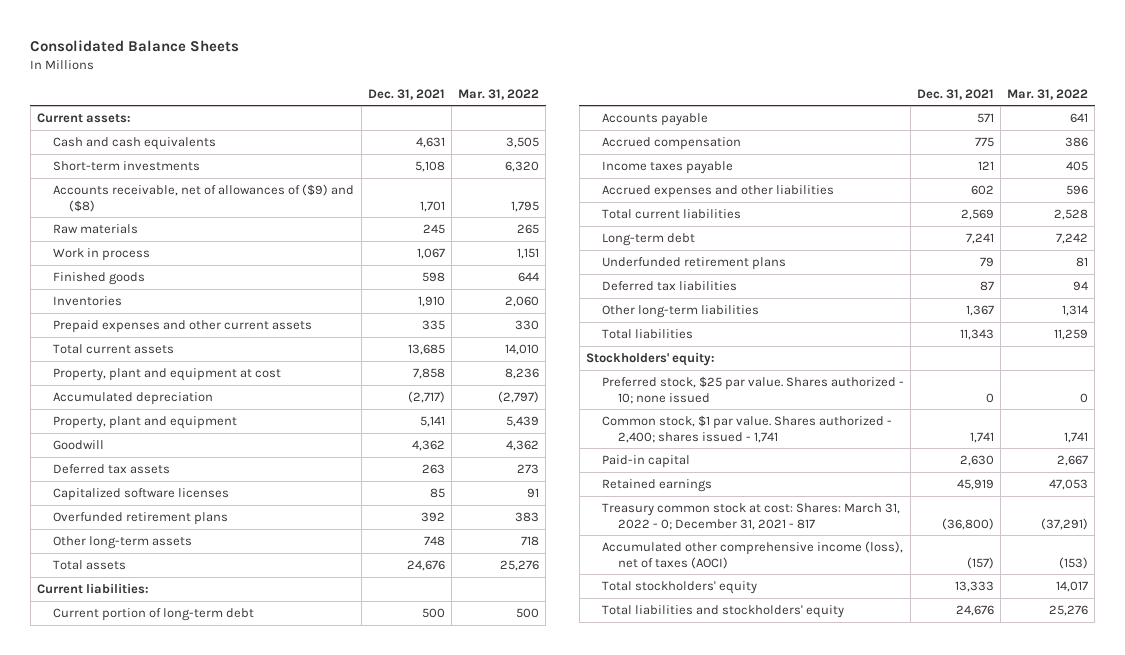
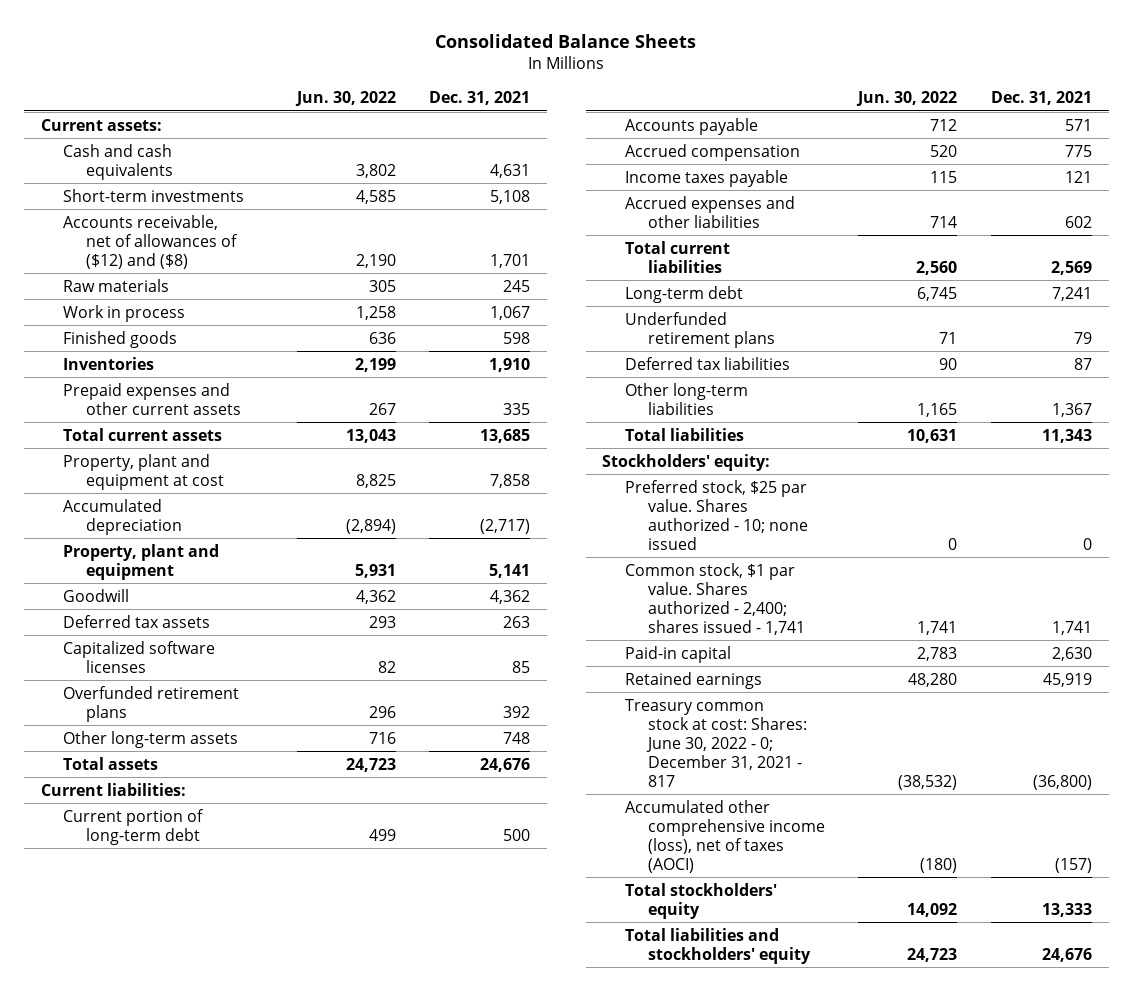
- | Dec. 31, 2021 | Mar. 31, 2022
+ | Jun. 30, 2022 | Dec. 31, 2021
- Accounts receivable, net of allowances of ($9) and ($8) | 1,701 | 1,795
+ Accounts receivable, net of allowances of ($12) and ($8) | 2,190 | 1,701
- Treasury common stock at cost: Shares: March 31, 2022 - 0; December 31, 2021 - 817 | (36,800) | (37,291)
+ Treasury common stock at cost: Shares: June 30, 2022 - 0; December 31, 2021 - 817 | (38,532) | (36,800)

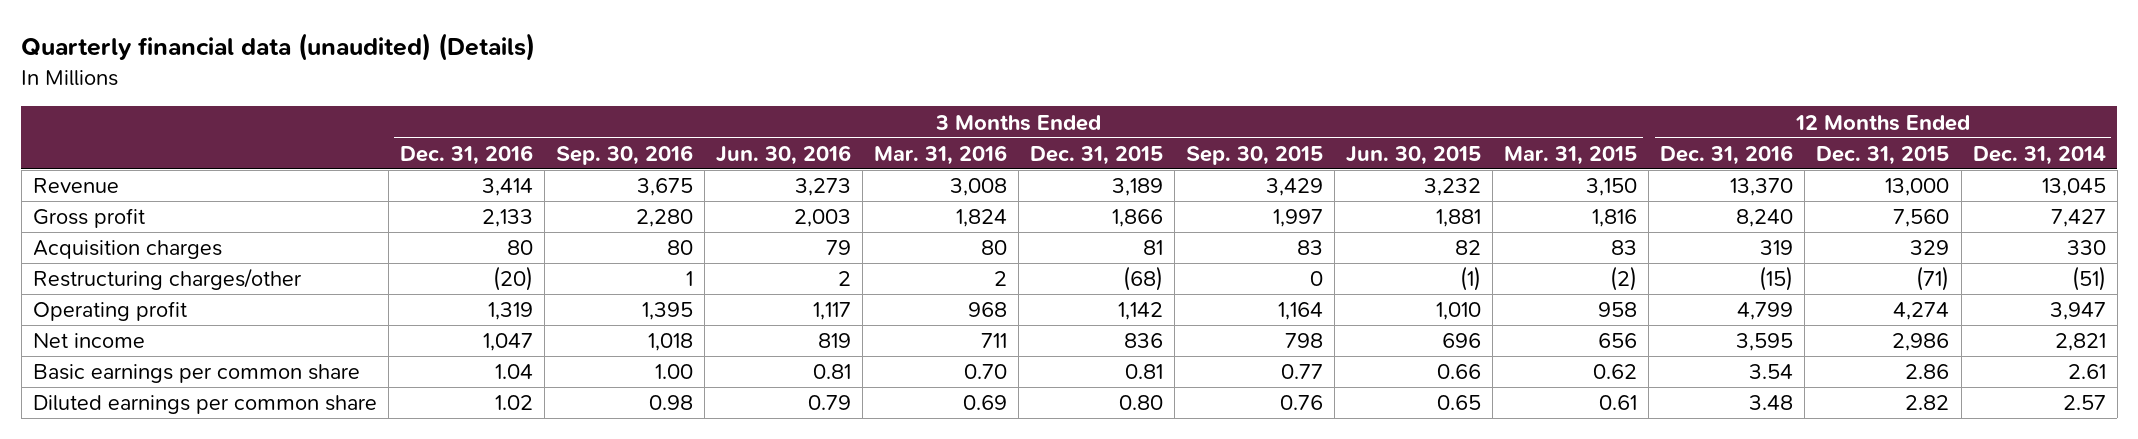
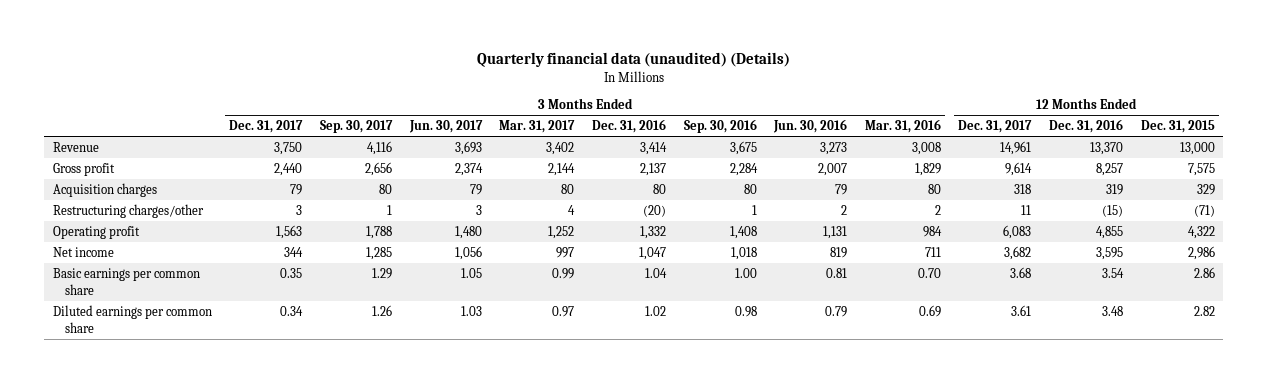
- | 3 Months Ended Dec. 31, 2016 | 3 Months Ended Sep. 30, 2016 | 3 Months Ended Jun. 30, 2016 | 3 Months Ended Mar. 31, 2016 | 3 Months Ended Dec. 31, 2015 | 3 Months Ended Sep. 30, 2015 | 3 Months Ended Jun. 30, 2015 | 3 Months Ended Mar. 31, 2015 | 12 Months Ended Dec. 31, 2016 | 12 Months Ended Dec. 31, 2015 | 12 Months Ended Dec. 31, 2014
+ | 3 Months Ended Dec. 31, 2017 | 3 Months Ended Sep. 30, 2017 | 3 Months Ended Jun. 30, 2017 | 3 Months Ended Mar. 31, 2017 | 3 Months Ended Dec. 31, 2016 | 3 Months Ended Sep. 30, 2016 | 3 Months Ended Jun. 30, 2016 | 3 Months Ended Mar. 31, 2016 | 12 Months Ended Dec. 31, 2017 | 12 Months Ended Dec. 31, 2016 | 12 Months Ended Dec. 31, 2015
- Gross profit | 2,133 | 2,280 | 2,003 | 1,824 | 1,866 | 1,997 | 1,881 | 1,816 | 8,240 | 7,560 | 7,427
+ Gross profit | 2,440 | 2,656 | 2,374 | 2,144 | 2,137 | 2,284 | 2,007 | 1,829 | 9,614 | 8,257 | 7,575
- Operating profit | 1,319 | 1,395 | 1,117 | 968 | 1,142 | 1,164 | 1,010 | 958 | 4,799 | 4,274 | 3,947
+ Operating profit | 1,563 | 1,788 | 1,480 | 1,252 | 1,332 | 1,408 | 1,131 | 984 | 6,083 | 4,855 | 4,322

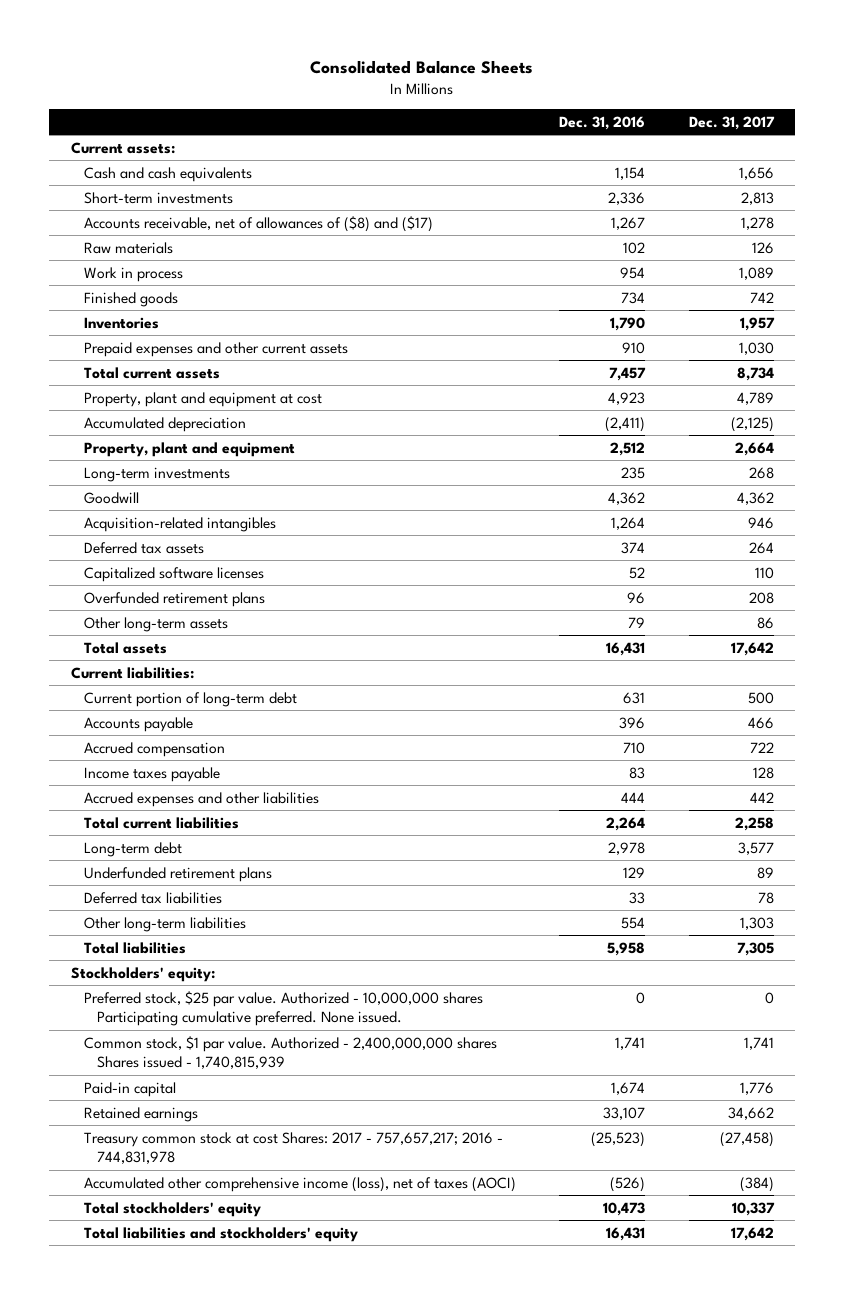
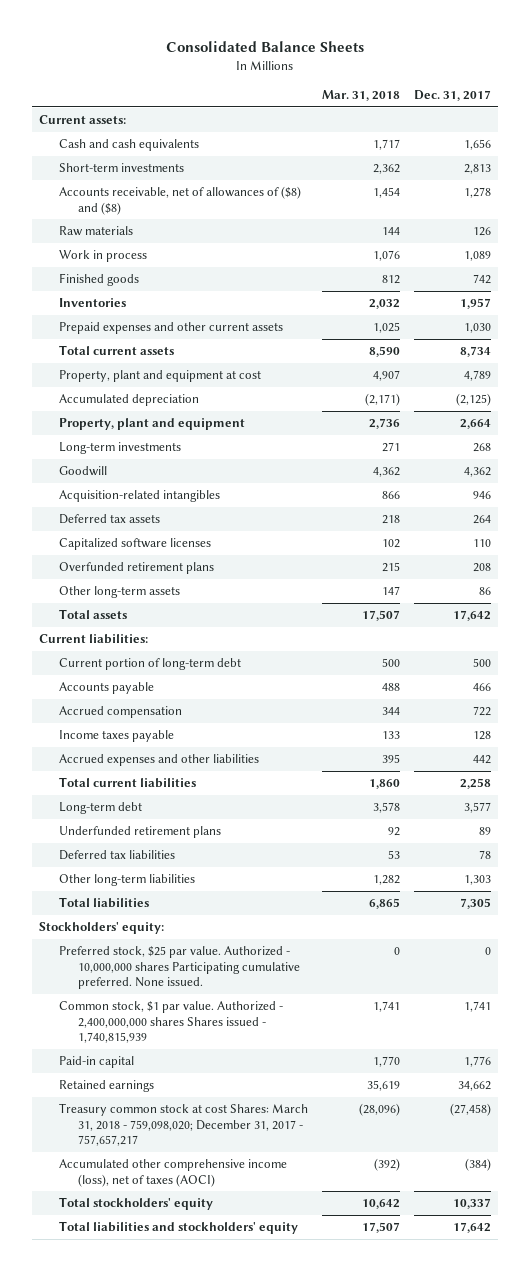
- | Dec. 31, 2016 | Dec. 31, 2017
+ | Mar. 31, 2018 | Dec. 31, 2017
- Accounts receivable, net of allowances of ($8) and ($17) | 1,267 | 1,278
+ Accounts receivable, net of allowances of ($8) and ($8) | 1,454 | 1,278
- Treasury common stock at cost Shares: 2017 - 757,657,217; 2016 - 744,831,978 | (25,523) | (27,458)
+ Treasury common stock at cost Shares: March 31, 2018 - 759,098,020; December 31, 2017 - 757,657,217 | (28,096) | (27,458)

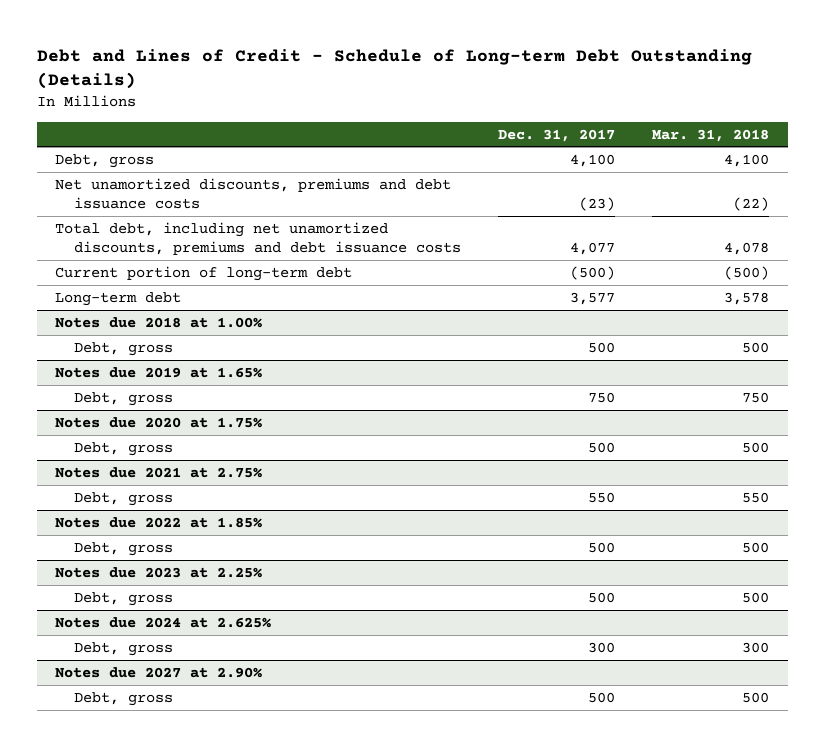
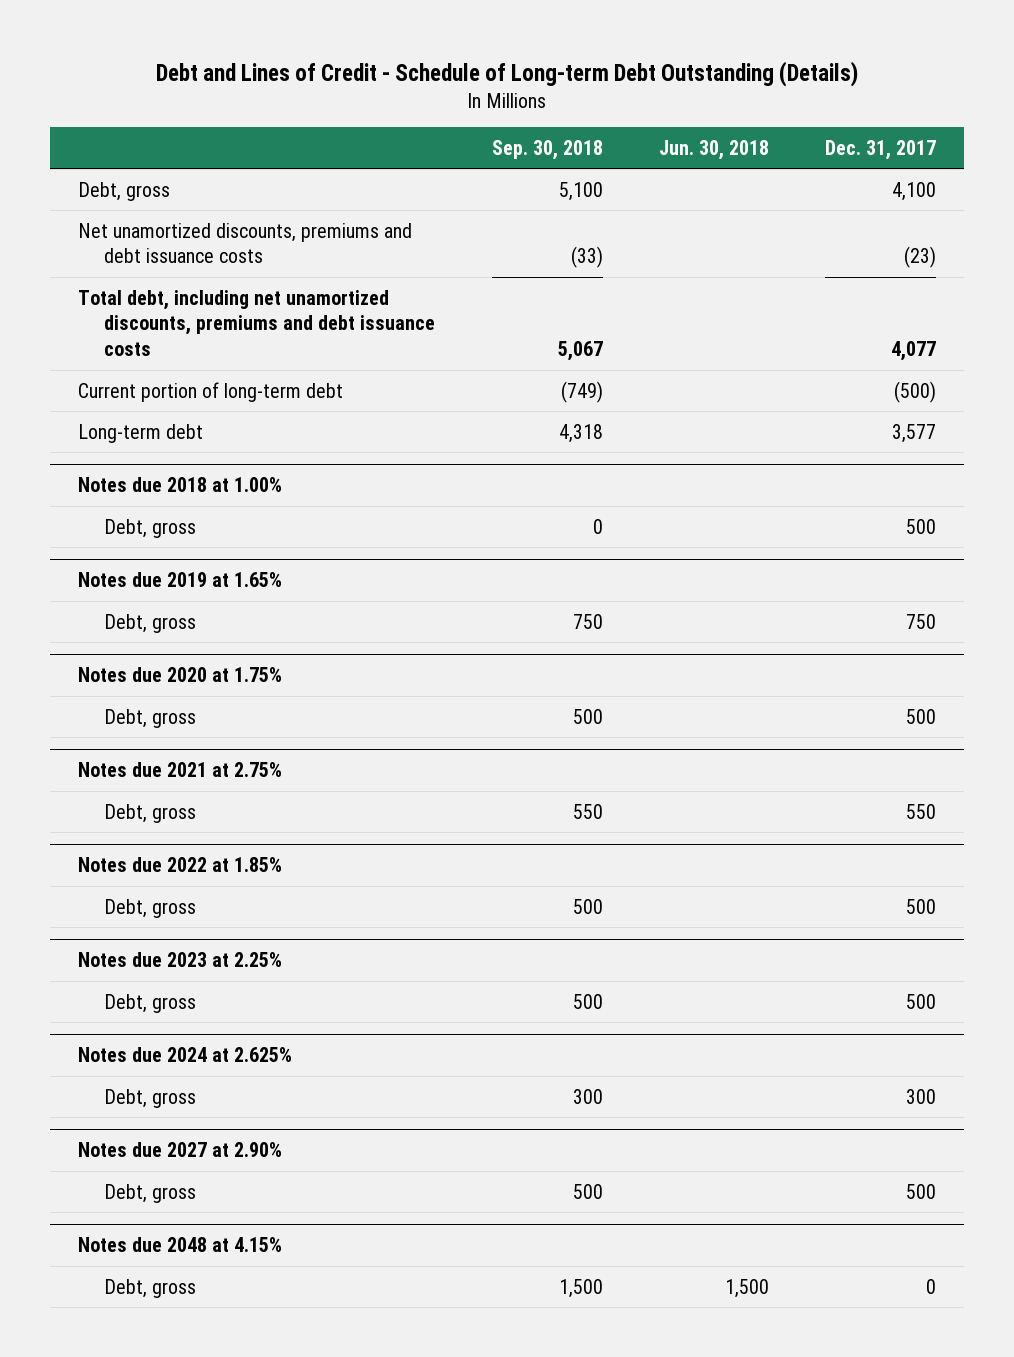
- | Dec. 31, 2017 | Mar. 31, 2018
+ | Sep. 30, 2018 | Jun. 30, 2018 | Dec. 31, 2017
+ Notes due 2048 at 4.15%
+ Debt, gross | 1,500 | 1,500 | 0

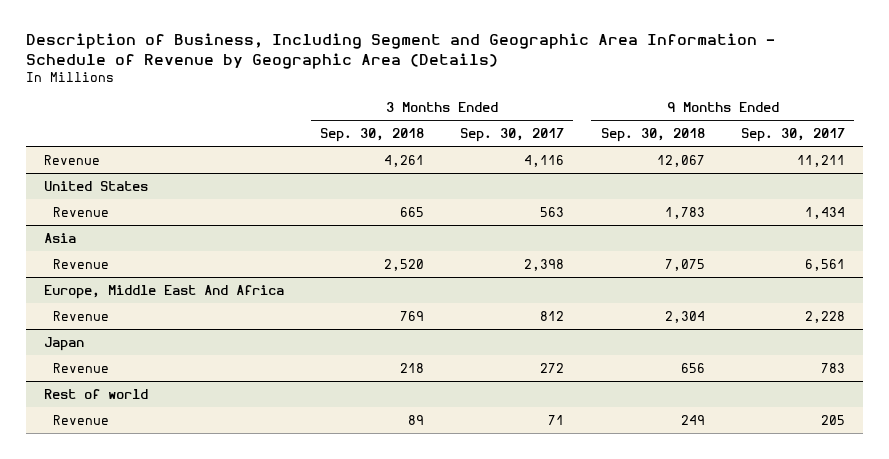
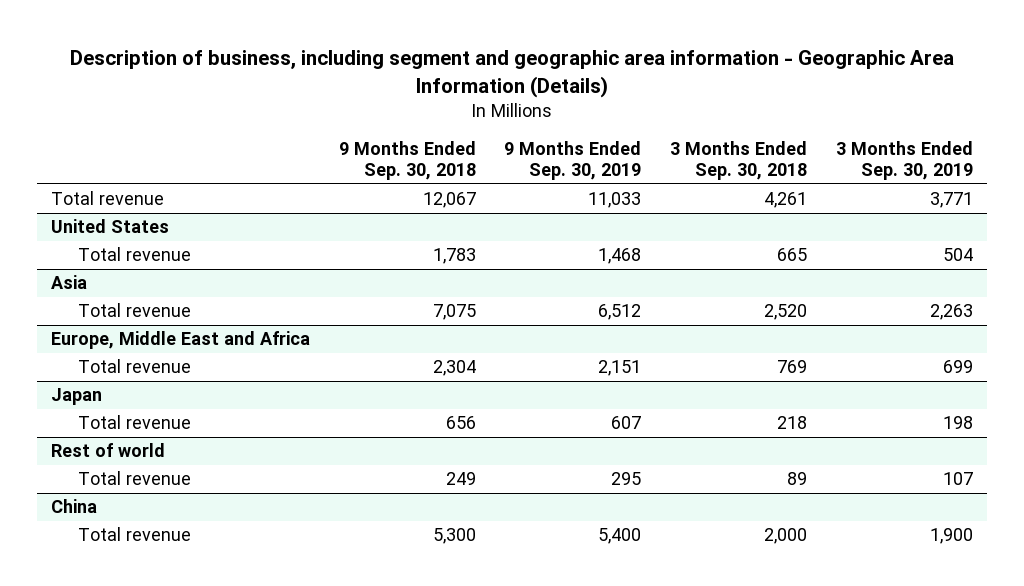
- Description of Business, Including Segment and Geographic Area Information - Schedule of Revenue by Geographic Area (Details)
+ Description of business, including segment and geographic area information - Geographic Area Information (Details)
- | 3 Months Ended Sep. 30, 2018 | 3 Months Ended Sep. 30, 2017 | 9 Months Ended Sep. 30, 2018 | 9 Months Ended Sep. 30, 2017
+ | 9 Months Ended Sep. 30, 2018 | 9 Months Ended Sep. 30, 2019 | 3 Months Ended Sep. 30, 2018 | 3 Months Ended Sep. 30, 2019
- Revenue | 4,261 | 4,116 | 12,067 | 11,211
+ Total revenue | 12,067 | 11,033 | 4,261 | 3,771
@ United States
- Revenue | 665 | 563 | 1,783 | 1,434
+ Total revenue | 1,783 | 1,468 | 665 | 504
@ Asia
- Revenue | 2,520 | 2,398 | 7,075 | 6,561
- Europe, Middle East And Africa
- Revenue | 769 | 812 | 2,304 | 2,228
@ Asia
+ Total revenue | 7,075 | 6,512 | 2,520 | 2,263
+ Europe, Middle East and Africa
+ Total revenue | 2,304 | 2,151 | 769 | 699
@ Japan
- Revenue | 218 | 272 | 656 | 783
+ Total revenue | 656 | 607 | 218 | 198
@ Rest of world
- Revenue | 89 | 71 | 249 | 205
+ Total revenue | 249 | 295 | 89 | 107
+ China
+ Total revenue | 5,300 | 5,400 | 2,000 | 1,900

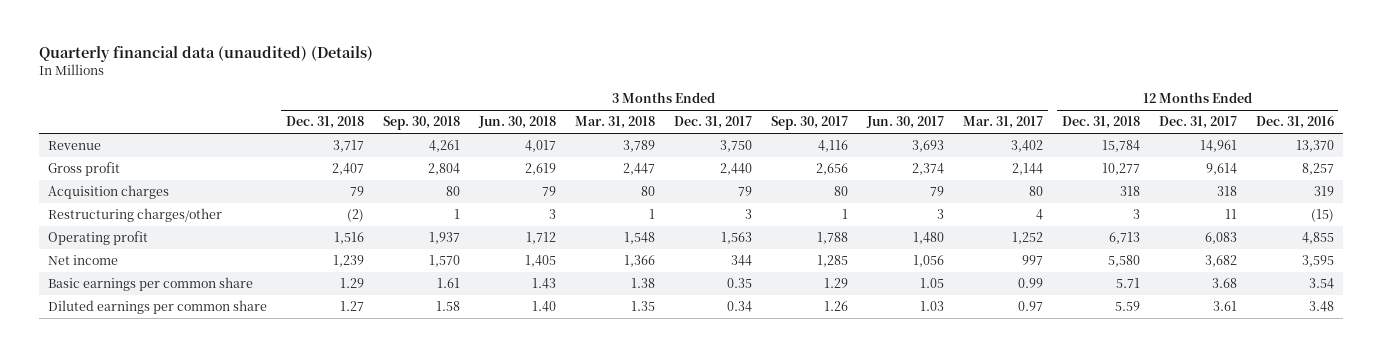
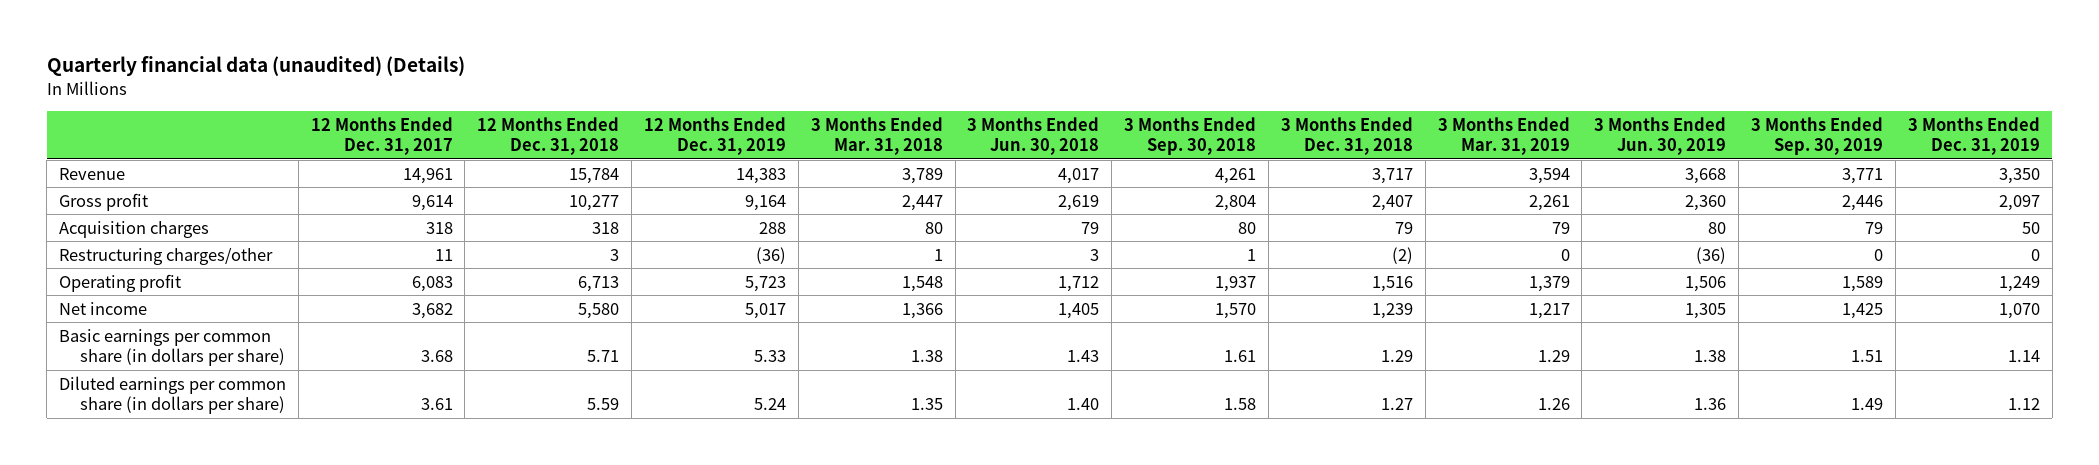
- | 3 Months Ended Dec. 31, 2018 | 3 Months Ended Sep. 30, 2018 | 3 Months Ended Jun. 30, 2018 | 3 Months Ended Mar. 31, 2018 | 3 Months Ended Dec. 31, 2017 | 3 Months Ended Sep. 30, 2017 | 3 Months Ended Jun. 30, 2017 | 3 Months Ended Mar. 31, 2017 | 12 Months Ended Dec. 31, 2018 | 12 Months Ended Dec. 31, 2017 | 12 Months Ended Dec. 31, 2016
+ | 12 Months Ended Dec. 31, 2017 | 12 Months Ended Dec. 31, 2018 | 12 Months Ended Dec. 31, 2019 | 3 Months Ended Mar. 31, 2018 | 3 Months Ended Jun. 30, 2018 | 3 Months Ended Sep. 30, 2018 | 3 Months Ended Dec. 31, 2018 | 3 Months Ended Mar. 31, 2019 | 3 Months Ended Jun. 30, 2019 | 3 Months Ended Sep. 30, 2019 | 3 Months Ended Dec. 31, 2019
- Basic earnings per common share | 1.29 | 1.61 | 1.43 | 1.38 | 0.35 | 1.29 | 1.05 | 0.99 | 5.71 | 3.68 | 3.54
- Diluted earnings per common share | 1.27 | 1.58 | 1.40 | 1.35 | 0.34 | 1.26 | 1.03 | 0.97 | 5.59 | 3.61 | 3.48
+ Basic earnings per common share (in dollars per share) | 3.68 | 5.71 | 5.33 | 1.38 | 1.43 | 1.61 | 1.29 | 1.29 | 1.38 | 1.51 | 1.14
+ Diluted earnings per common share (in dollars per share) | 3.61 | 5.59 | 5.24 | 1.35 | 1.40 | 1.58 | 1.27 | 1.26 | 1.36 | 1.49 | 1.12

